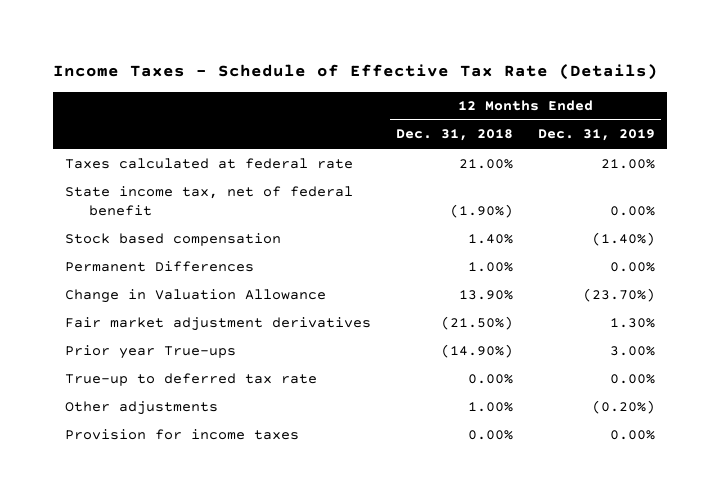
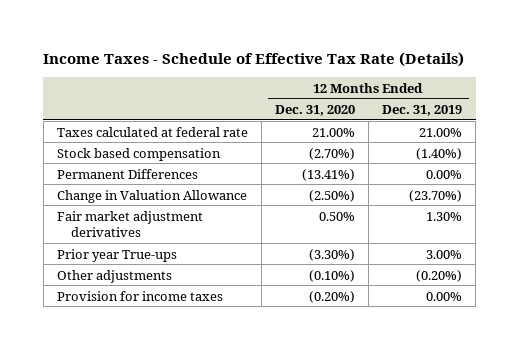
- | 12 Months Ended Dec. 31, 2018 | 12 Months Ended Dec. 31, 2019
+ | 12 Months Ended Dec. 31, 2020 | 12 Months Ended Dec. 31, 2019
- State income tax, net of federal benefit | (1.90%) | 0.00%
- True-up to deferred tax rate | 0.00% | 0.00%

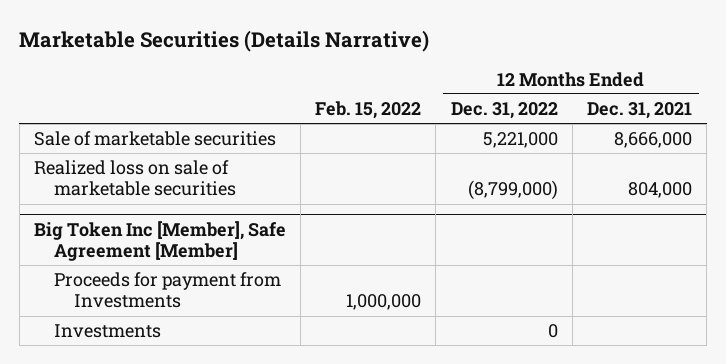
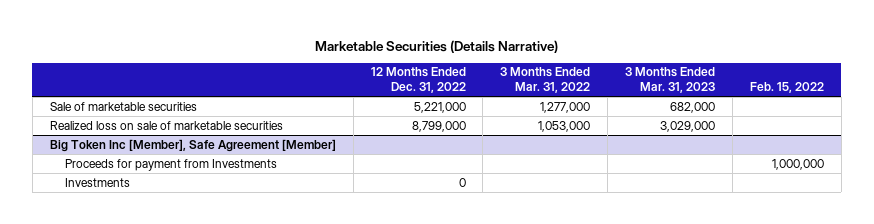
- | Feb. 15, 2022 | 12 Months Ended Dec. 31, 2022 | 12 Months Ended Dec. 31, 2021
+ | 12 Months Ended Dec. 31, 2022 | 3 Months Ended Mar. 31, 2022 | 3 Months Ended Mar. 31, 2023 | Feb. 15, 2022
- Realized loss on sale of marketable securities | | (8,799,000) | 804,000
+ Realized loss on sale of marketable securities | 8,799,000 | 1,053,000 | 3,029,000 |

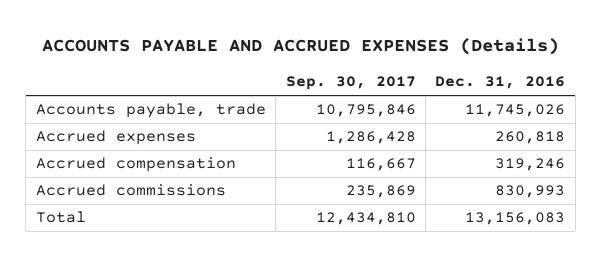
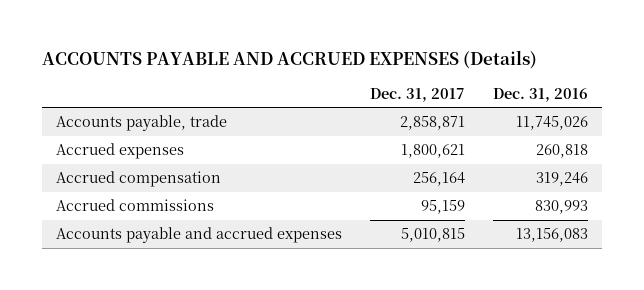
- | Sep. 30, 2017 | Dec. 31, 2016
+ | Dec. 31, 2017 | Dec. 31, 2016
- Total | 12,434,810 | 13,156,083
+ Accounts payable and accrued expenses | 5,010,815 | 13,156,083

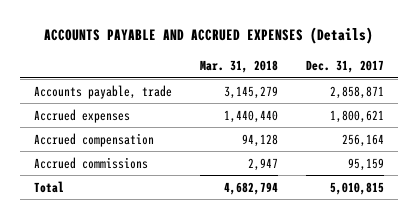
- | Dec. 31, 2017 | Dec. 31, 2016
+ | Mar. 31, 2018 | Dec. 31, 2017
- Accounts payable and accrued expenses | 5,010,815 | 13,156,083
+ Total | 4,682,794 | 5,010,815

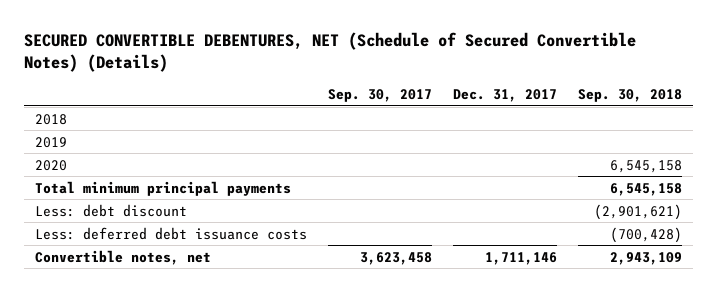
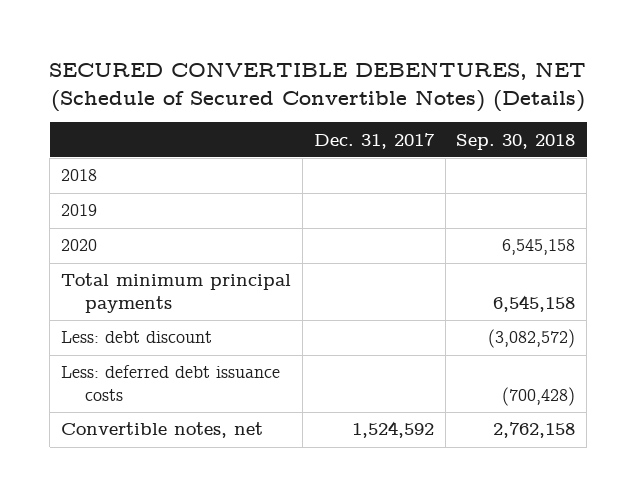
- | Sep. 30, 2017 | Dec. 31, 2017 | Sep. 30, 2018
+ | Dec. 31, 2017 | Sep. 30, 2018
- Less: debt discount | | | (2,901,621)
+ Less: debt discount | | (3,082,572)
- Convertible notes, net | 3,623,458 | 1,711,146 | 2,943,109
+ Convertible notes, net | 1,524,592 | 2,762,158

